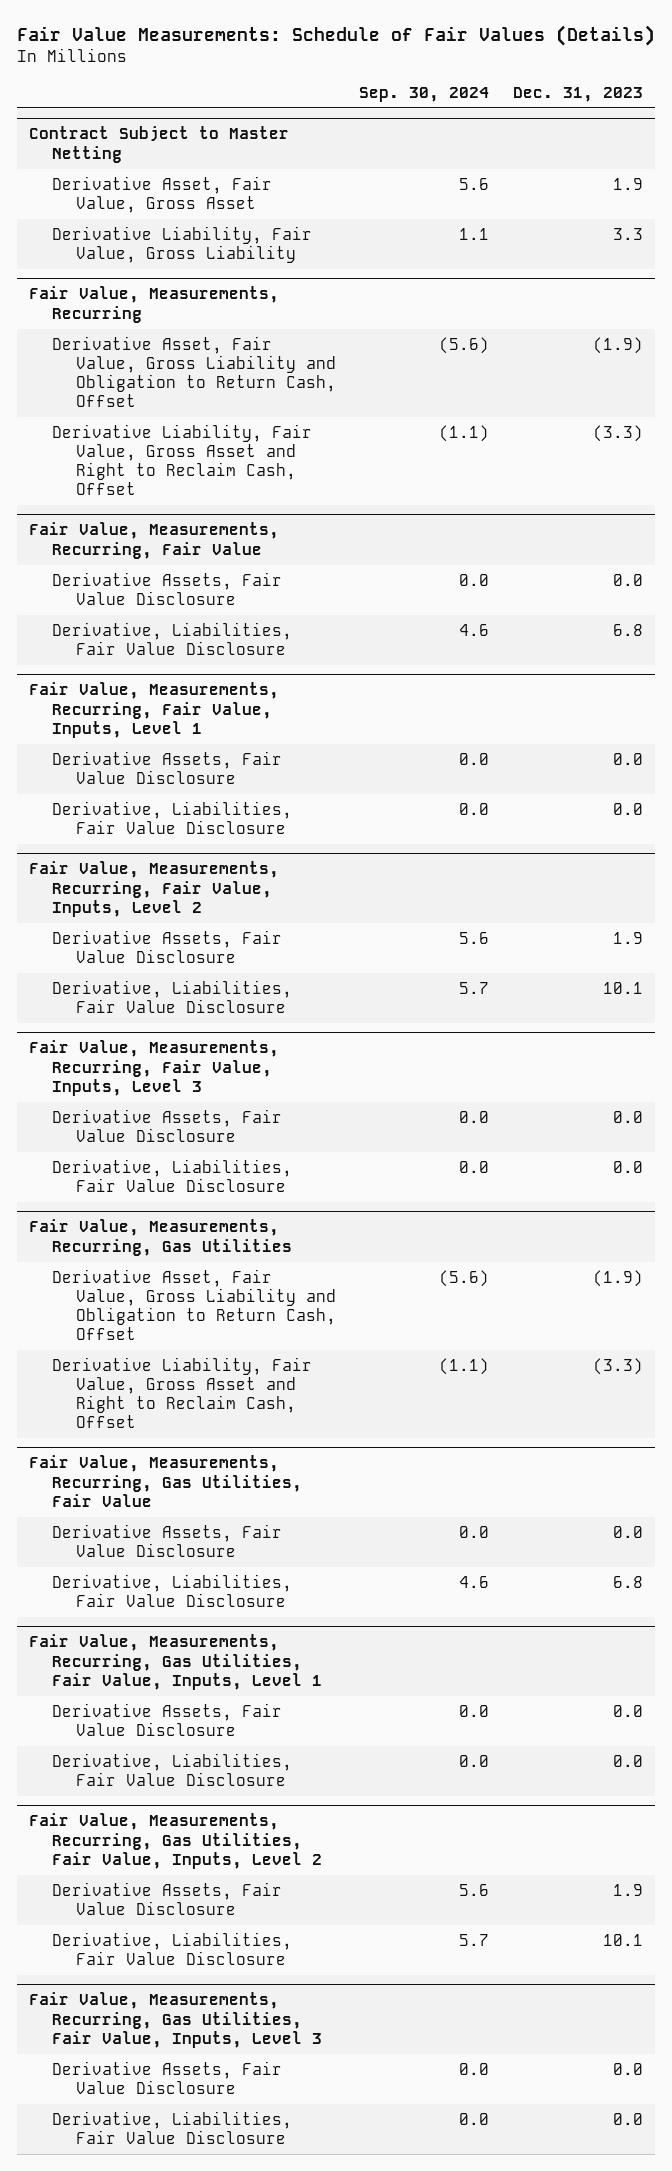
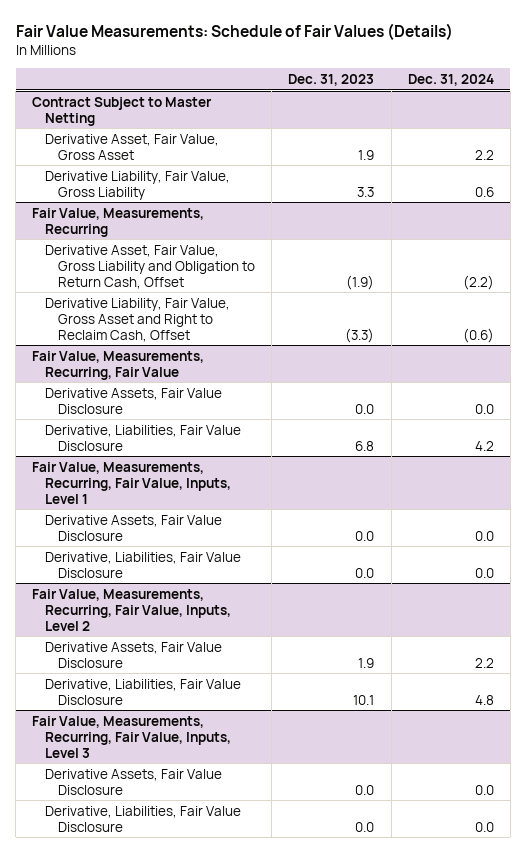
- | Sep. 30, 2024 | Dec. 31, 2023
+ | Dec. 31, 2023 | Dec. 31, 2024
- Fair Value, Measurements, Recurring, Gas Utilities
- Derivative Asset, Fair Value, Gross Liability and Obligation to Return Cash, Offset | (5.6) | (1.9)
- Derivative Liability, Fair Value, Gross Asset and Right to Reclaim Cash, Offset | (1.1) | (3.3)
- Fair Value, Measurements, Recurring, Gas Utilities, Fair Value
- Derivative Assets, Fair Value Disclosure | 0.0 | 0.0
- Derivative, Liabilities, Fair Value Disclosure | 4.6 | 6.8
- Fair Value, Measurements, Recurring, Gas Utilities, Fair Value, Inputs, Level 1
- Derivative Assets, Fair Value Disclosure | 0.0 | 0.0
- Derivative, Liabilities, Fair Value Disclosure | 0.0 | 0.0
- Fair Value, Measurements, Recurring, Gas Utilities, Fair Value, Inputs, Level 2
- Derivative Assets, Fair Value Disclosure | 5.6 | 1.9
- Derivative, Liabilities, Fair Value Disclosure | 5.7 | 10.1
- Fair Value, Measurements, Recurring, Gas Utilities, Fair Value, Inputs, Level 3
- Derivative Assets, Fair Value Disclosure | 0.0 | 0.0
- Derivative, Liabilities, Fair Value Disclosure | 0.0 | 0.0

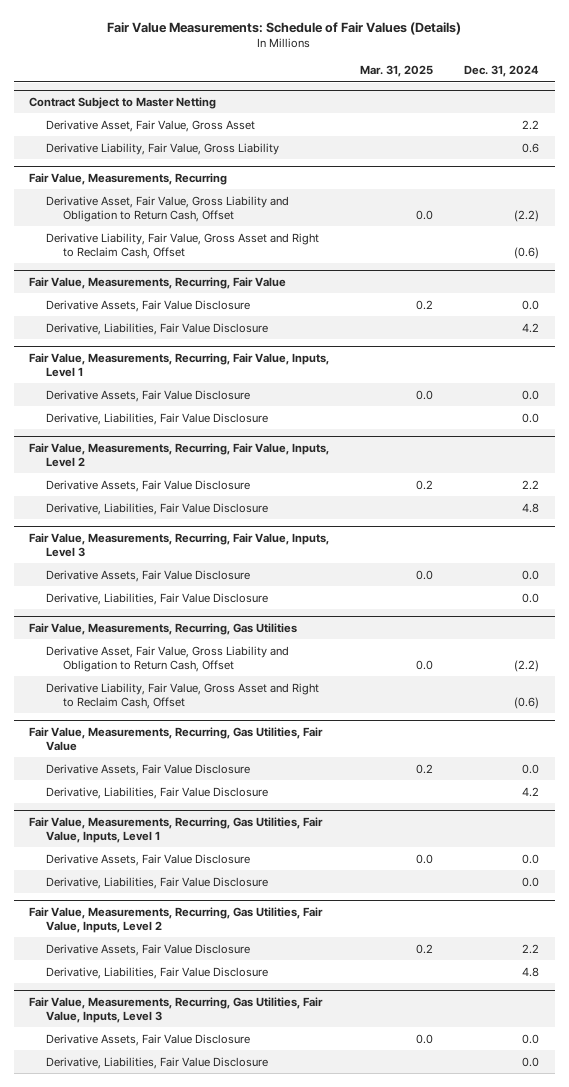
- | Dec. 31, 2023 | Dec. 31, 2024
+ | Mar. 31, 2025 | Dec. 31, 2024
+ Fair Value, Measurements, Recurring, Gas Utilities
+ Derivative Asset, Fair Value, Gross Liability and Obligation to Return Cash, Offset | 0.0 | (2.2)
+ Derivative Liability, Fair Value, Gross Asset and Right to Reclaim Cash, Offset | | (0.6)
+ Fair Value, Measurements, Recurring, Gas Utilities, Fair Value
+ Derivative Assets, Fair Value Disclosure | 0.2 | 0.0
+ Derivative, Liabilities, Fair Value Disclosure | | 4.2
+ Fair Value, Measurements, Recurring, Gas Utilities, Fair Value, Inputs, Level 1
+ Derivative Assets, Fair Value Disclosure | 0.0 | 0.0
+ Derivative, Liabilities, Fair Value Disclosure | | 0.0
+ Fair Value, Measurements, Recurring, Gas Utilities, Fair Value, Inputs, Level 2
+ Derivative Assets, Fair Value Disclosure | 0.2 | 2.2
+ Derivative, Liabilities, Fair Value Disclosure | | 4.8
+ Fair Value, Measurements, Recurring, Gas Utilities, Fair Value, Inputs, Level 3
+ Derivative Assets, Fair Value Disclosure | 0.0 | 0.0
+ Derivative, Liabilities, Fair Value Disclosure | | 0.0

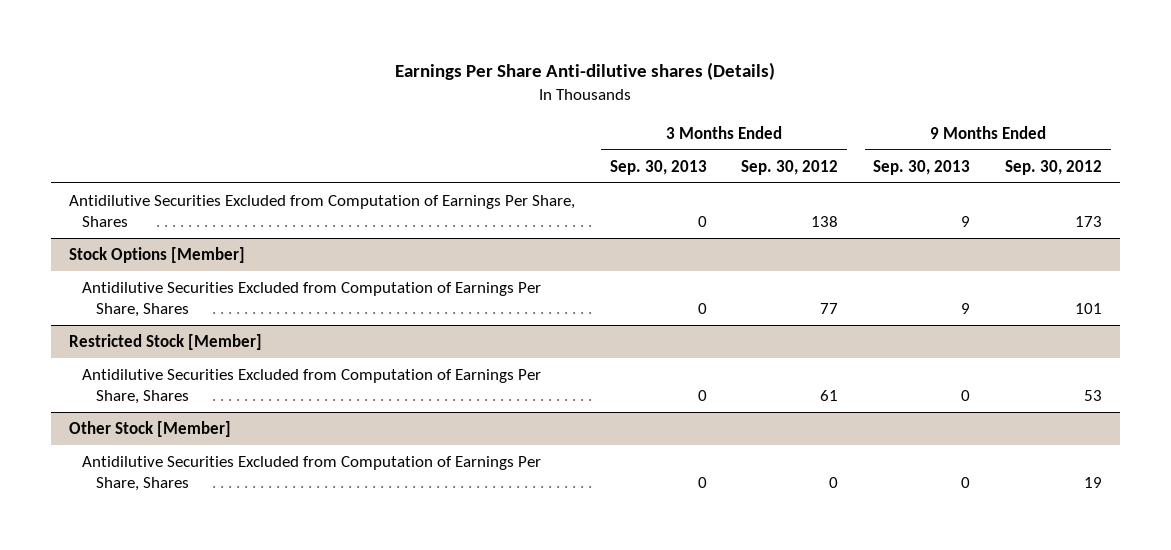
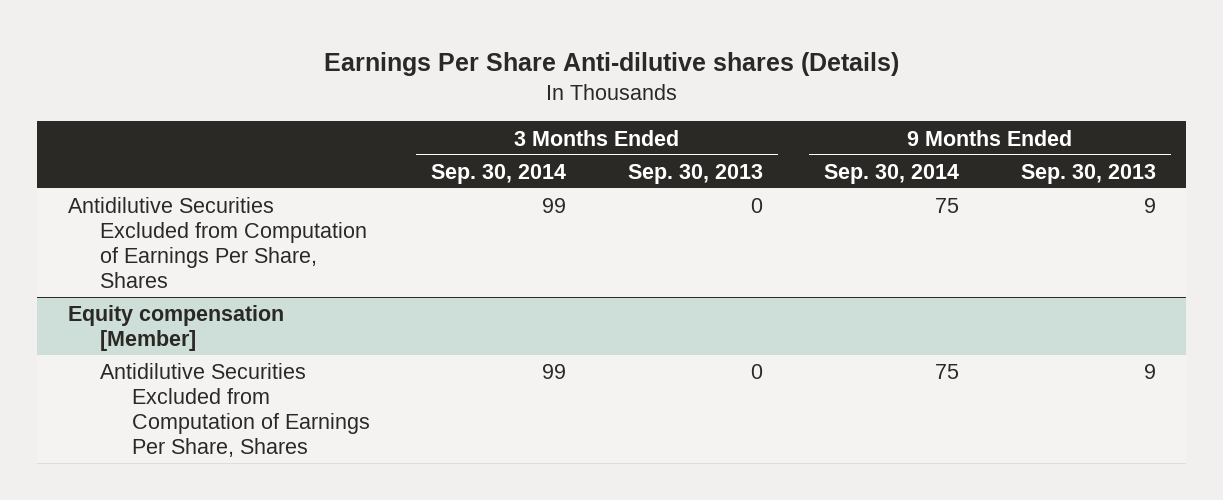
- | 3 Months Ended Sep. 30, 2013 | 3 Months Ended Sep. 30, 2012 | 9 Months Ended Sep. 30, 2013 | 9 Months Ended Sep. 30, 2012
+ | 3 Months Ended Sep. 30, 2014 | 3 Months Ended Sep. 30, 2013 | 9 Months Ended Sep. 30, 2014 | 9 Months Ended Sep. 30, 2013
- Stock Options [Member]
+ Equity compensation [Member]
- Restricted Stock [Member]
- Antidilutive Securities Excluded from Computation of Earnings Per Share, Shares | 0 | 61 | 0 | 53
- Other Stock [Member]
- Antidilutive Securities Excluded from Computation of Earnings Per Share, Shares | 0 | 0 | 0 | 19

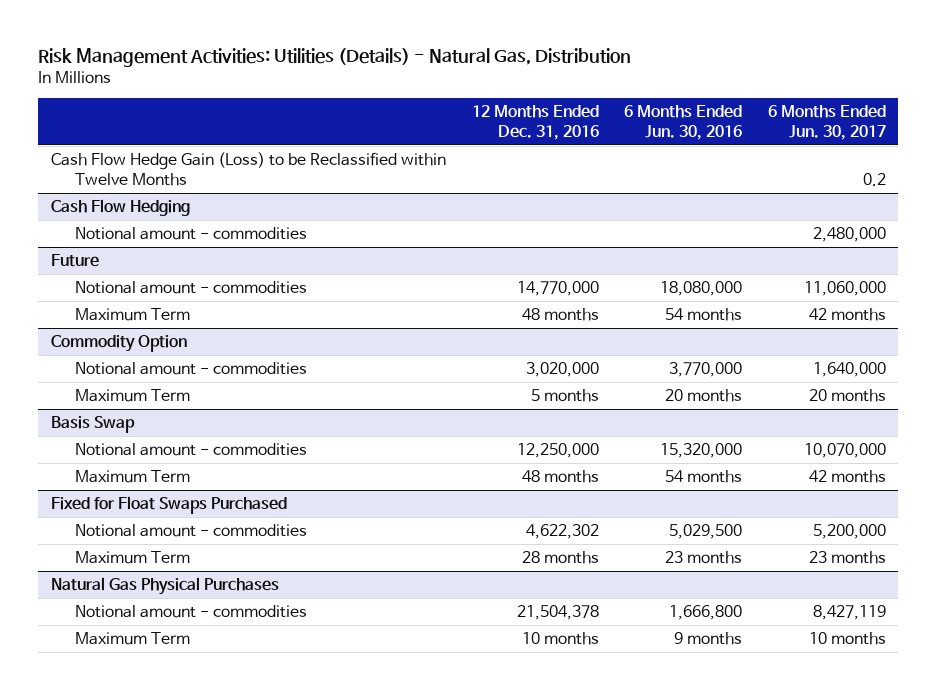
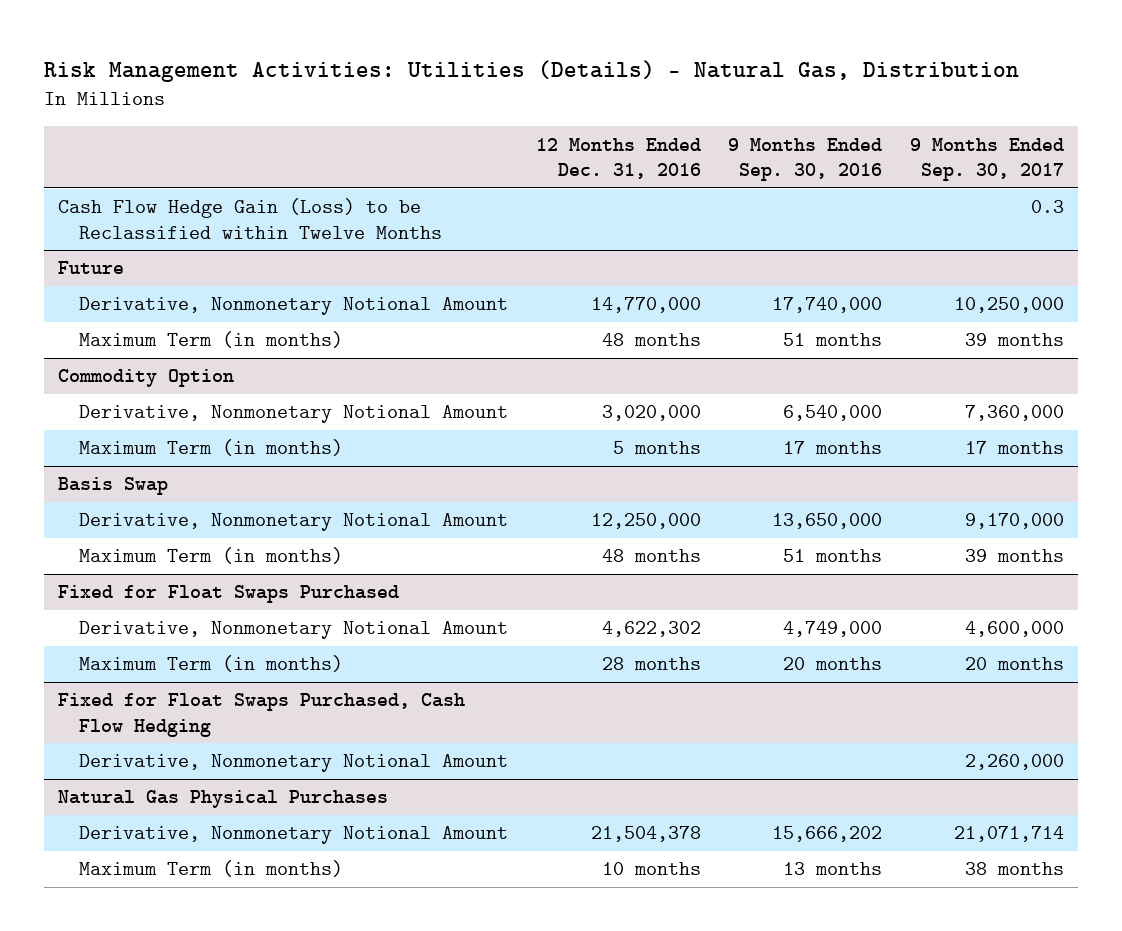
- | 12 Months Ended Dec. 31, 2016 | 6 Months Ended Jun. 30, 2016 | 6 Months Ended Jun. 30, 2017
+ | 12 Months Ended Dec. 31, 2016 | 9 Months Ended Sep. 30, 2016 | 9 Months Ended Sep. 30, 2017
- Cash Flow Hedging
- Notional amount - commodities | | | 2,480,000
@ Future
- Notional amount - commodities | 14,770,000 | 18,080,000 | 11,060,000
- Maximum Term | 48 months | 54 months | 42 months
+ Derivative, Nonmonetary Notional Amount | 14,770,000 | 17,740,000 | 10,250,000
+ Maximum Term (in months) | 48 months | 51 months | 39 months
@ Commodity Option
- Notional amount - commodities | 3,020,000 | 3,770,000 | 1,640,000
- Maximum Term | 5 months | 20 months | 20 months
+ Derivative, Nonmonetary Notional Amount | 3,020,000 | 6,540,000 | 7,360,000
+ Maximum Term (in months) | 5 months | 17 months | 17 months
@ Basis Swap
- Notional amount - commodities | 12,250,000 | 15,320,000 | 10,070,000
- Maximum Term | 48 months | 54 months | 42 months
+ Derivative, Nonmonetary Notional Amount | 12,250,000 | 13,650,000 | 9,170,000
+ Maximum Term (in months) | 48 months | 51 months | 39 months
@ Fixed for Float Swaps Purchased
- Notional amount - commodities | 4,622,302 | 5,029,500 | 5,200,000
- Maximum Term | 28 months | 23 months | 23 months
+ Derivative, Nonmonetary Notional Amount | 4,622,302 | 4,749,000 | 4,600,000
+ Maximum Term (in months) | 28 months | 20 months | 20 months
+ Fixed for Float Swaps Purchased, Cash Flow Hedging
+ Derivative, Nonmonetary Notional Amount | | | 2,260,000
@ Natural Gas Physical Purchases
- Notional amount - commodities | 21,504,378 | 1,666,800 | 8,427,119
- Maximum Term | 10 months | 9 months | 10 months
+ Derivative, Nonmonetary Notional Amount | 21,504,378 | 15,666,202 | 21,071,714
+ Maximum Term (in months) | 10 months | 13 months | 38 months

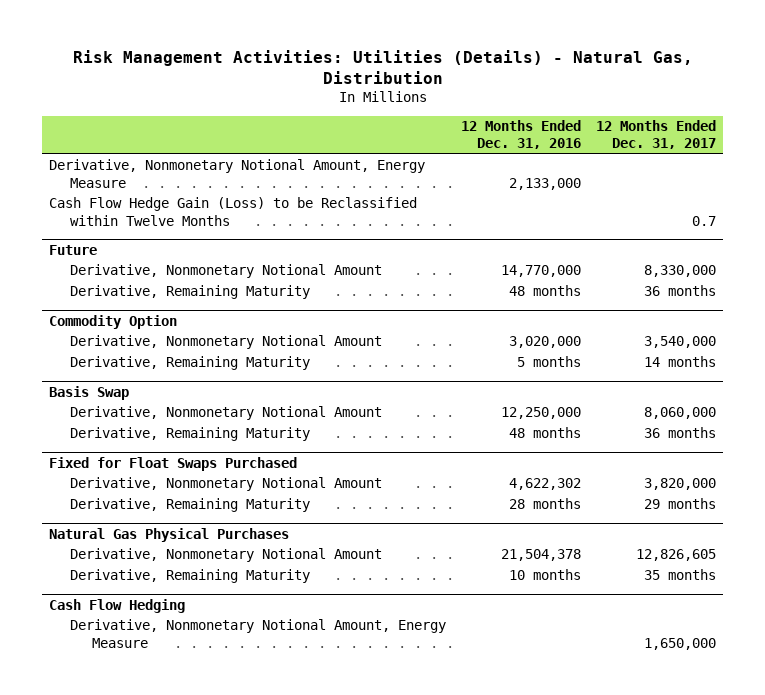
- | 12 Months Ended Dec. 31, 2016 | 9 Months Ended Sep. 30, 2016 | 9 Months Ended Sep. 30, 2017
+ | 12 Months Ended Dec. 31, 2016 | 12 Months Ended Dec. 31, 2017
+ Derivative, Nonmonetary Notional Amount, Energy Measure | 2,133,000 |
@ Future
- Maximum Term (in months) | 48 months | 51 months | 39 months
+ Derivative, Remaining Maturity | 48 months | 36 months
@ Commodity Option
- Maximum Term (in months) | 5 months | 17 months | 17 months
+ Derivative, Remaining Maturity | 5 months | 14 months
@ Basis Swap
- Maximum Term (in months) | 48 months | 51 months | 39 months
+ Derivative, Remaining Maturity | 48 months | 36 months
@ Fixed for Float Swaps Purchased
- Maximum Term (in months) | 28 months | 20 months | 20 months
- Fixed for Float Swaps Purchased, Cash Flow Hedging
- Derivative, Nonmonetary Notional Amount | | | 2,260,000
@ Fixed for Float Swaps Purchased
+ Derivative, Remaining Maturity | 28 months | 29 months
@ Natural Gas Physical Purchases
- Maximum Term (in months) | 10 months | 13 months | 38 months
+ Derivative, Remaining Maturity | 10 months | 35 months
+ Cash Flow Hedging
+ Derivative, Nonmonetary Notional Amount, Energy Measure | | 1,650,000

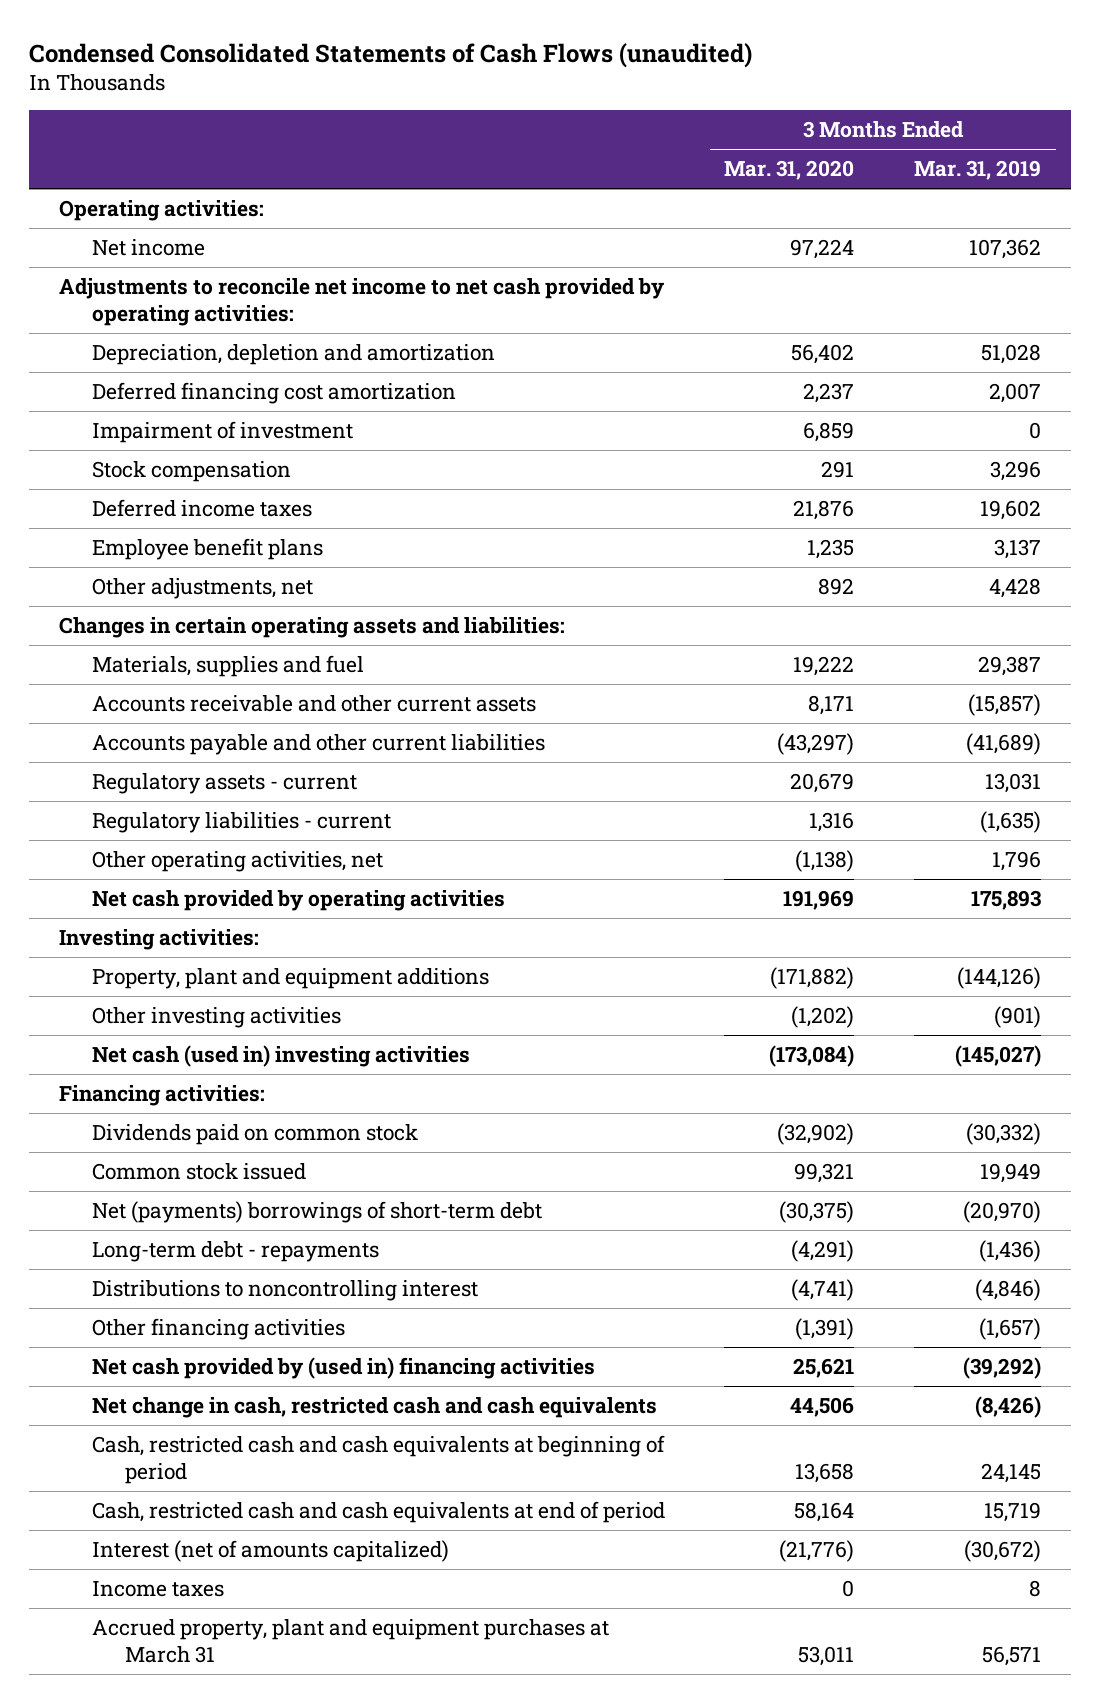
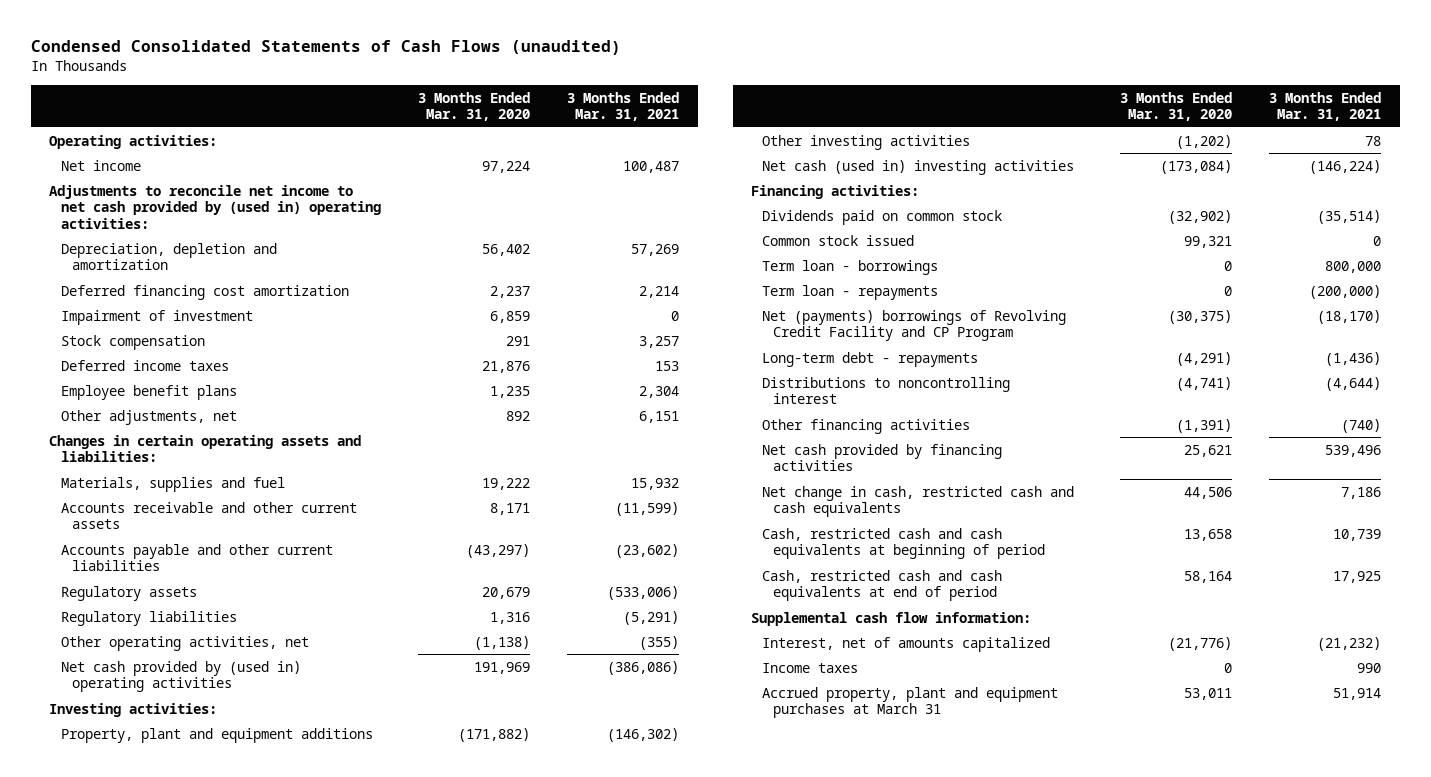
- | 3 Months Ended Mar. 31, 2020 | 3 Months Ended Mar. 31, 2019
+ | 3 Months Ended Mar. 31, 2020 | 3 Months Ended Mar. 31, 2021
- Adjustments to reconcile net income to net cash provided by operating activities:
+ Adjustments to reconcile net income to net cash provided by (used in) operating activities:
- Regulatory assets - current | 20,679 | 13,031
- Regulatory liabilities - current | 1,316 | (1,635)
+ Regulatory assets | 20,679 | (533,006)
+ Regulatory liabilities | 1,316 | (5,291)
- Net cash provided by operating activities | 191,969 | 175,893
+ Net cash provided by (used in) operating activities | 191,969 | (386,086)
- Net (payments) borrowings of short-term debt | (30,375) | (20,970)
+ Term loan - borrowings | 0 | 800,000
+ Term loan - repayments | 0 | (200,000)
+ Net (payments) borrowings of Revolving Credit Facility and CP Program | (30,375) | (18,170)
- Net cash provided by (used in) financing activities | 25,621 | (39,292)
+ Net cash provided by financing activities | 25,621 | 539,496
- Interest (net of amounts capitalized) | (21,776) | (30,672)
+ Supplemental cash flow information:
+ Interest, net of amounts capitalized | (21,776) | (21,232)

